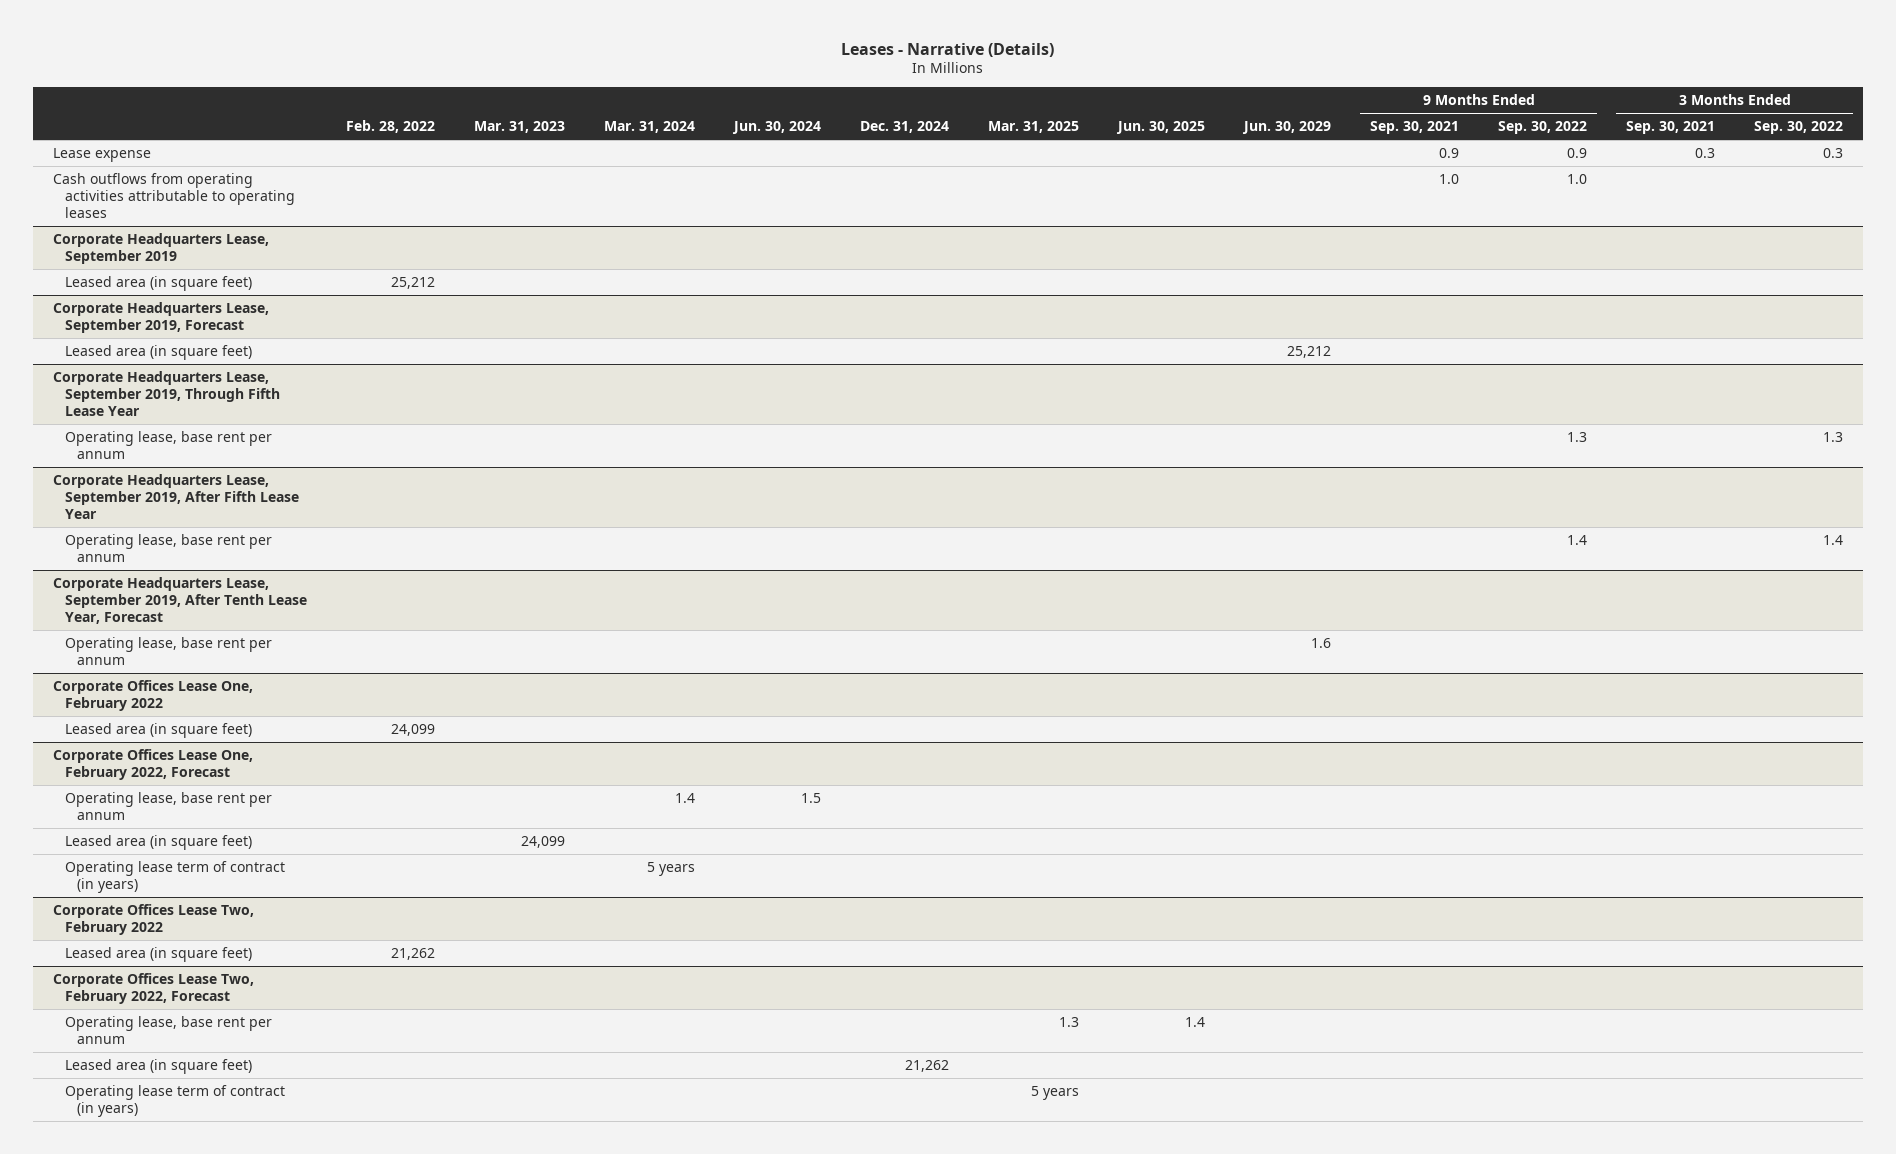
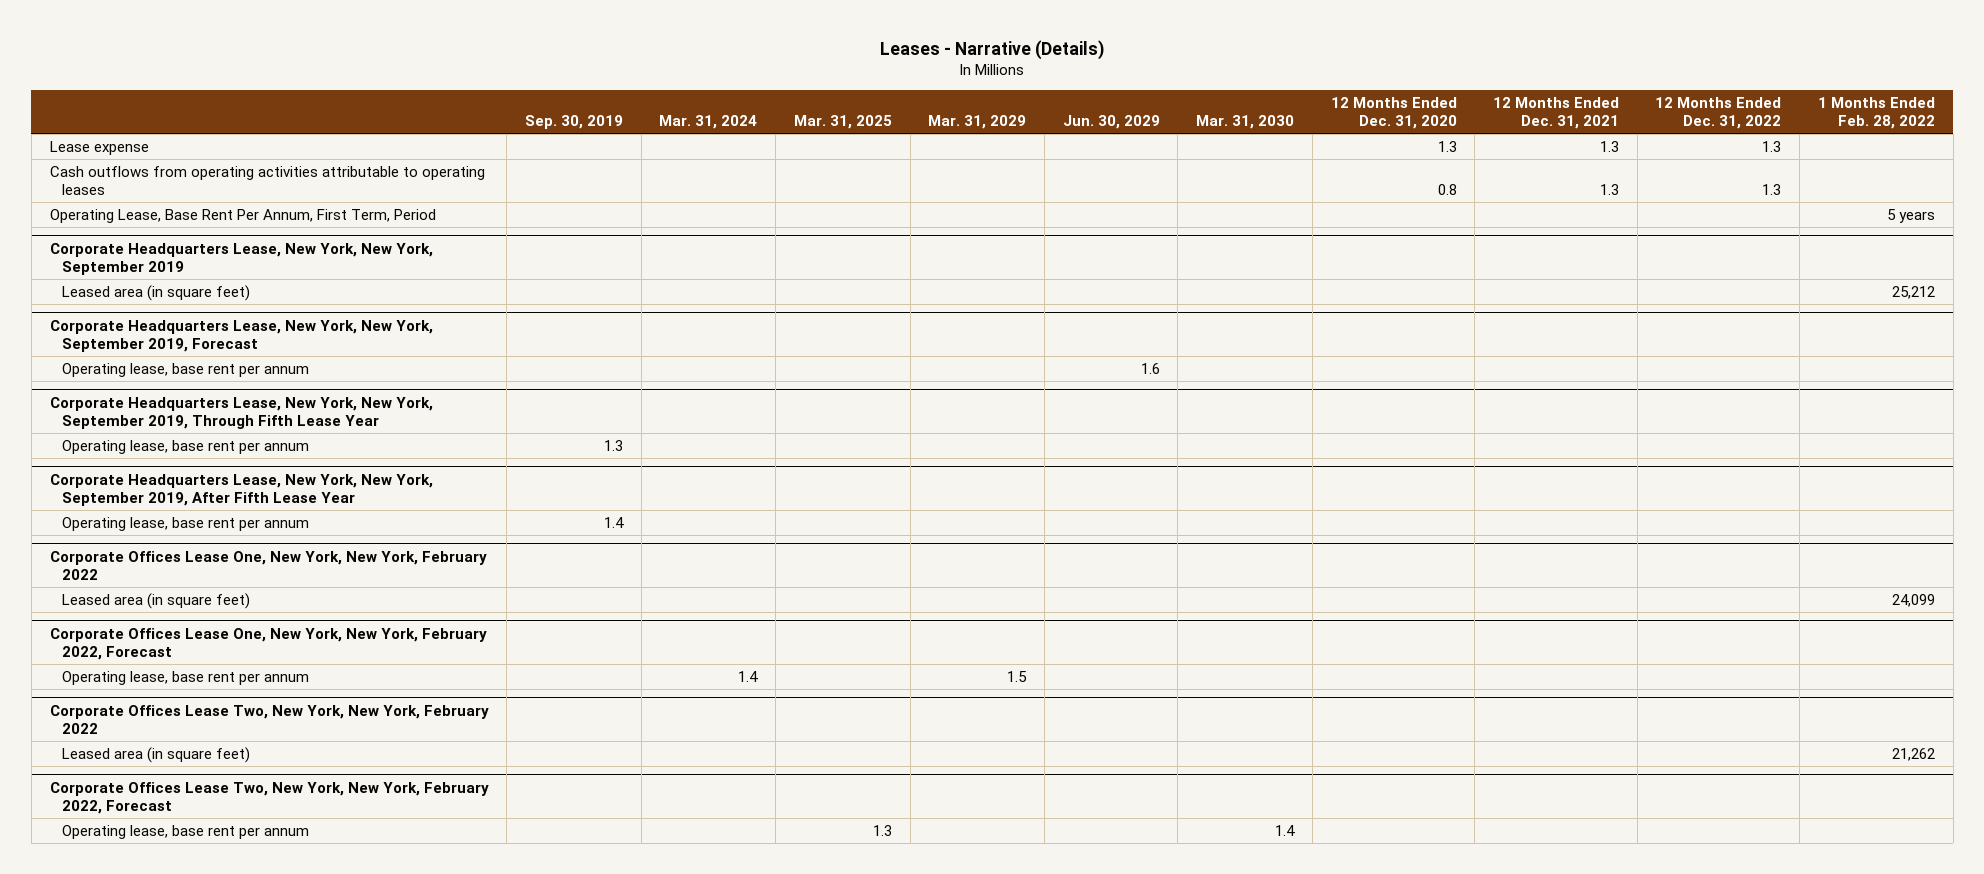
- | Feb. 28, 2022 | Mar. 31, 2023 | Mar. 31, 2024 | Jun. 30, 2024 | Dec. 31, 2024 | Mar. 31, 2025 | Jun. 30, 2025 | Jun. 30, 2029 | 9 Months Ended Sep. 30, 2021 | 9 Months Ended Sep. 30, 2022 | 3 Months Ended Sep. 30, 2021 | 3 Months Ended Sep. 30, 2022
+ | Sep. 30, 2019 | Mar. 31, 2024 | Mar. 31, 2025 | Mar. 31, 2029 | Jun. 30, 2029 | Mar. 31, 2030 | 12 Months Ended Dec. 31, 2020 | 12 Months Ended Dec. 31, 2021 | 12 Months Ended Dec. 31, 2022 | 1 Months Ended Feb. 28, 2022
- Corporate Headquarters Lease, September 2019
+ Operating Lease, Base Rent Per Annum, First Term, Period | | | | | | | | | | 5 years
+ Corporate Headquarters Lease, New York, New York, September 2019
- Corporate Headquarters Lease, September 2019, Forecast
- Leased area (in square feet) | | | | | | | | 25,212 | | | |
- Corporate Headquarters Lease, September 2019, Through Fifth Lease Year
+ Corporate Headquarters Lease, New York, New York, September 2019, Forecast
+ Operating lease, base rent per annum | | | | | 1.6 | | | | |
+ Corporate Headquarters Lease, New York, New York, September 2019, Through Fifth Lease Year
- Corporate Headquarters Lease, September 2019, After Fifth Lease Year
+ Corporate Headquarters Lease, New York, New York, September 2019, After Fifth Lease Year
- Corporate Headquarters Lease, September 2019, After Tenth Lease Year, Forecast
- Operating lease, base rent per annum | | | | | | | | 1.6 | | | |
- Corporate Offices Lease One, February 2022
+ Corporate Offices Lease One, New York, New York, February 2022
- Corporate Offices Lease One, February 2022, Forecast
+ Corporate Offices Lease One, New York, New York, February 2022, Forecast
- Leased area (in square feet) | | 24,099 | | | | | | | | | |
- Operating lease term of contract (in years) | | | 5 years | | | | | | | | |
- Corporate Offices Lease Two, February 2022
+ Corporate Offices Lease Two, New York, New York, February 2022
- Corporate Offices Lease Two, February 2022, Forecast
+ Corporate Offices Lease Two, New York, New York, February 2022, Forecast
- Leased area (in square feet) | | | | | 21,262 | | | | | | |
- Operating lease term of contract (in years) | | | | | | 5 years | | | | | |

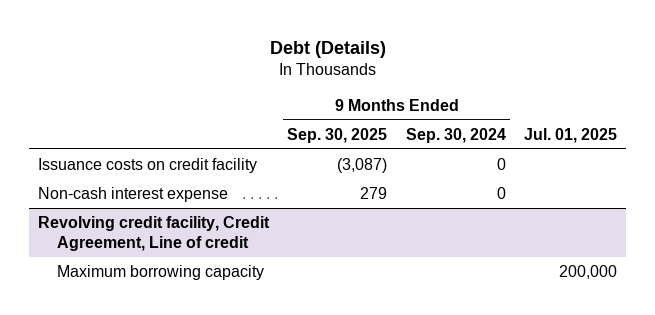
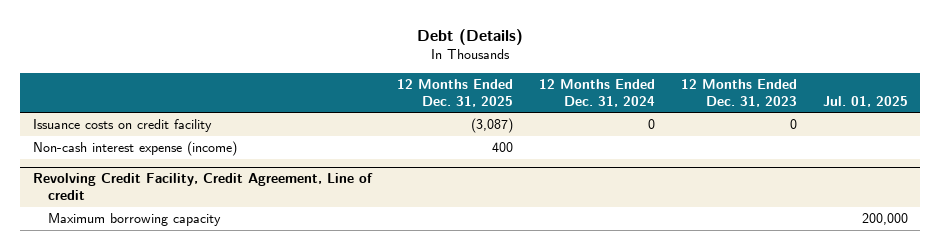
- | 9 Months Ended Sep. 30, 2025 | 9 Months Ended Sep. 30, 2024 | Jul. 01, 2025
+ | 12 Months Ended Dec. 31, 2025 | 12 Months Ended Dec. 31, 2024 | 12 Months Ended Dec. 31, 2023 | Jul. 01, 2025
- Non-cash interest expense | 279 | 0 |
- Revolving credit facility, Credit Agreement, Line of credit
+ Non-cash interest expense (income) | 400 | | |
+ Revolving Credit Facility, Credit Agreement, Line of credit

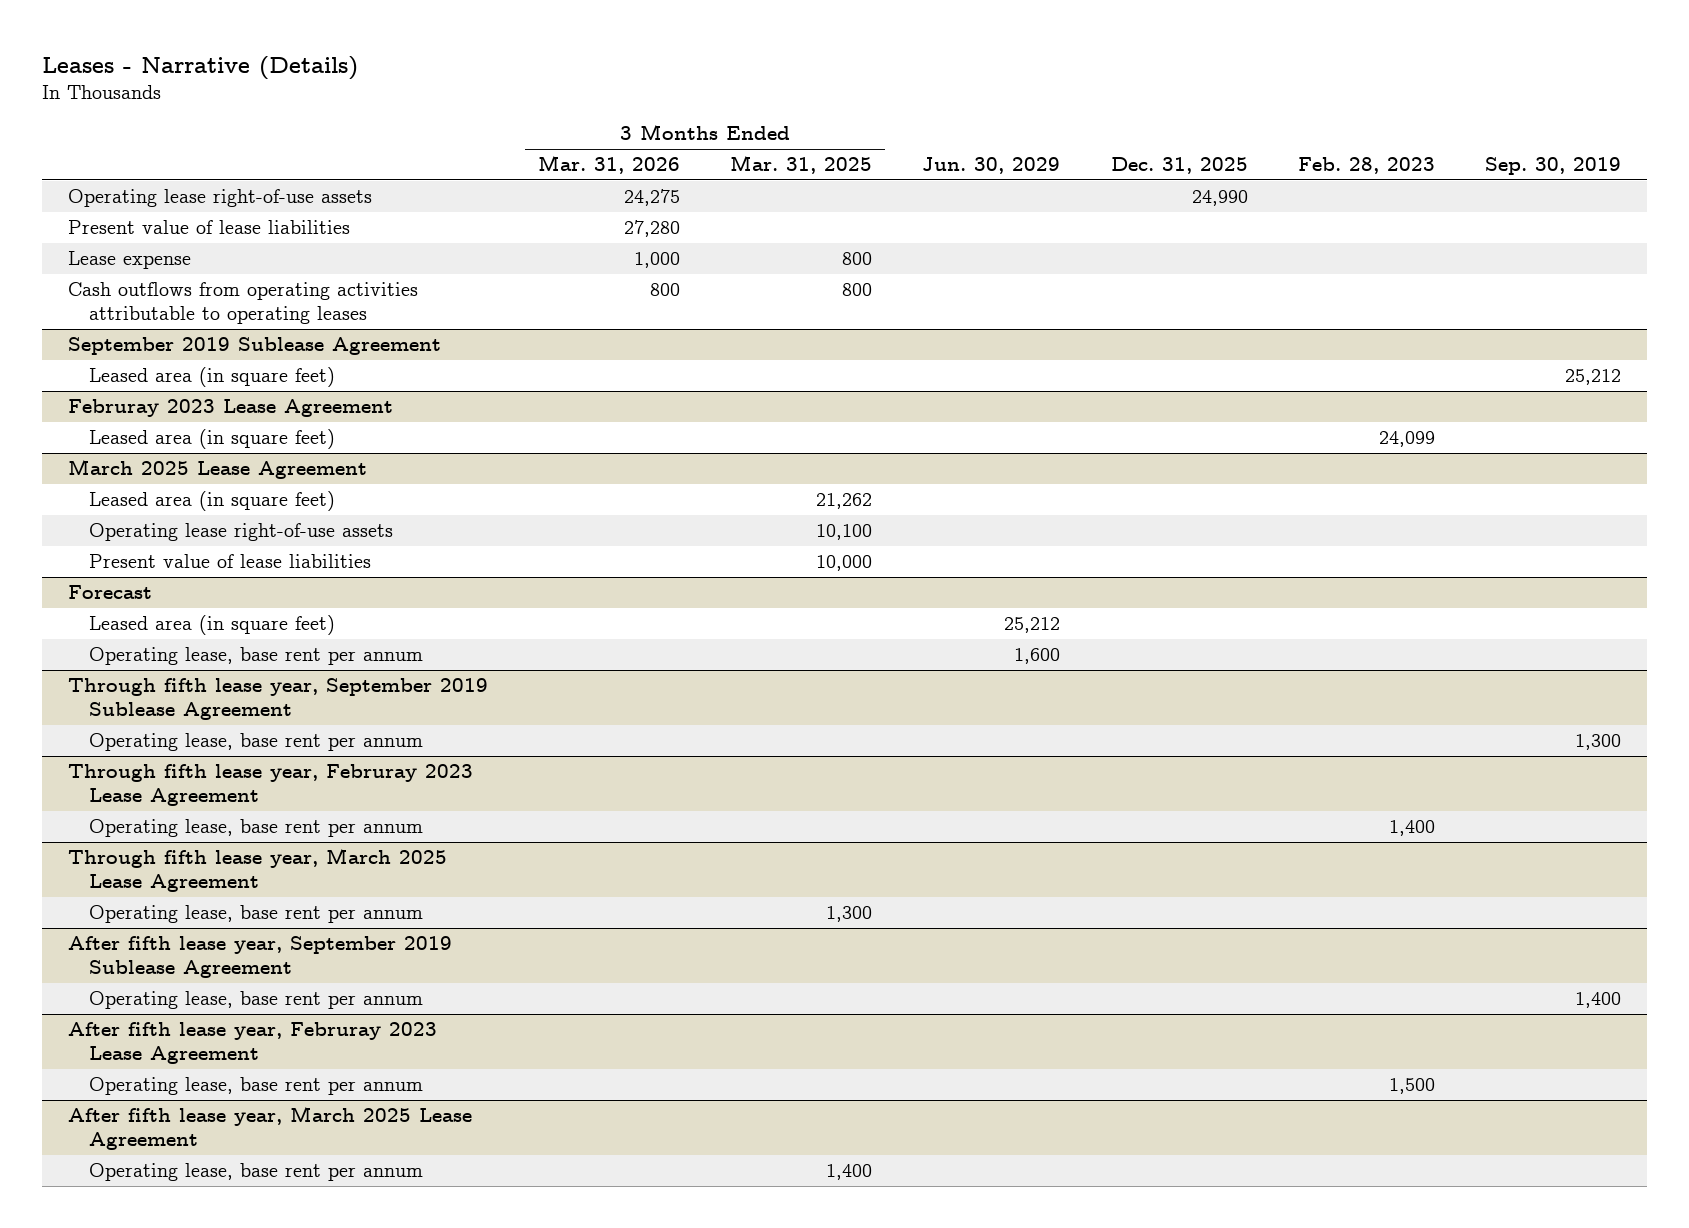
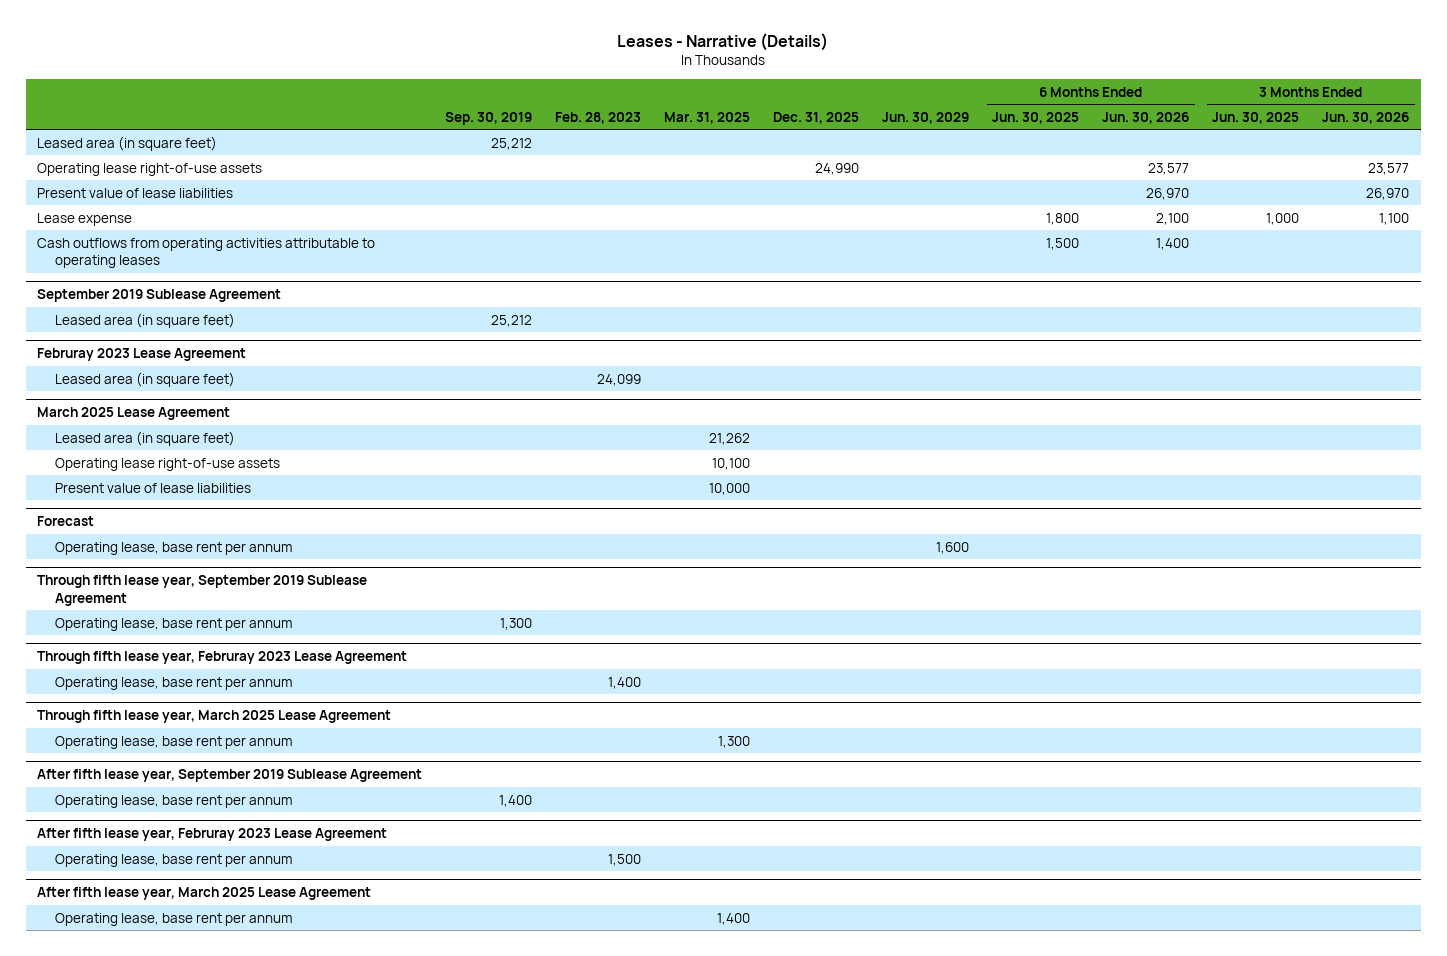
- | 3 Months Ended Mar. 31, 2026 | 3 Months Ended Mar. 31, 2025 | Jun. 30, 2029 | Dec. 31, 2025 | Feb. 28, 2023 | Sep. 30, 2019
+ | Sep. 30, 2019 | Feb. 28, 2023 | Mar. 31, 2025 | Dec. 31, 2025 | Jun. 30, 2029 | 6 Months Ended Jun. 30, 2025 | 6 Months Ended Jun. 30, 2026 | 3 Months Ended Jun. 30, 2025 | 3 Months Ended Jun. 30, 2026
+ Leased area (in square feet) | 25,212 | | | | | | | |
@ Forecast
- Leased area (in square feet) | | | 25,212 | | |

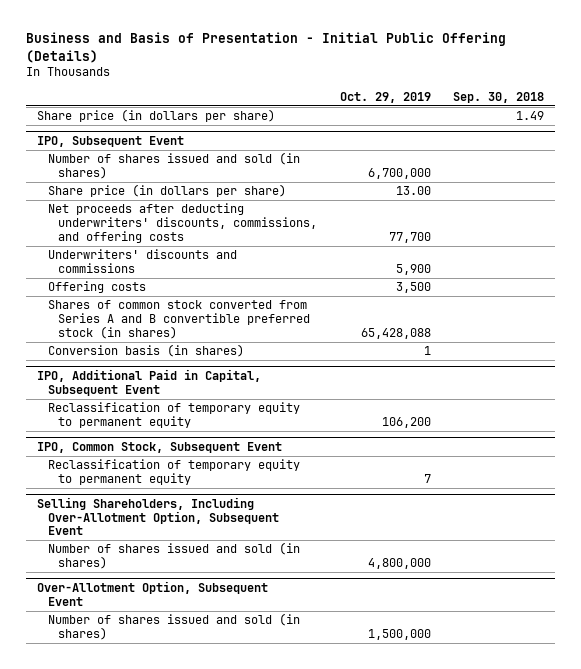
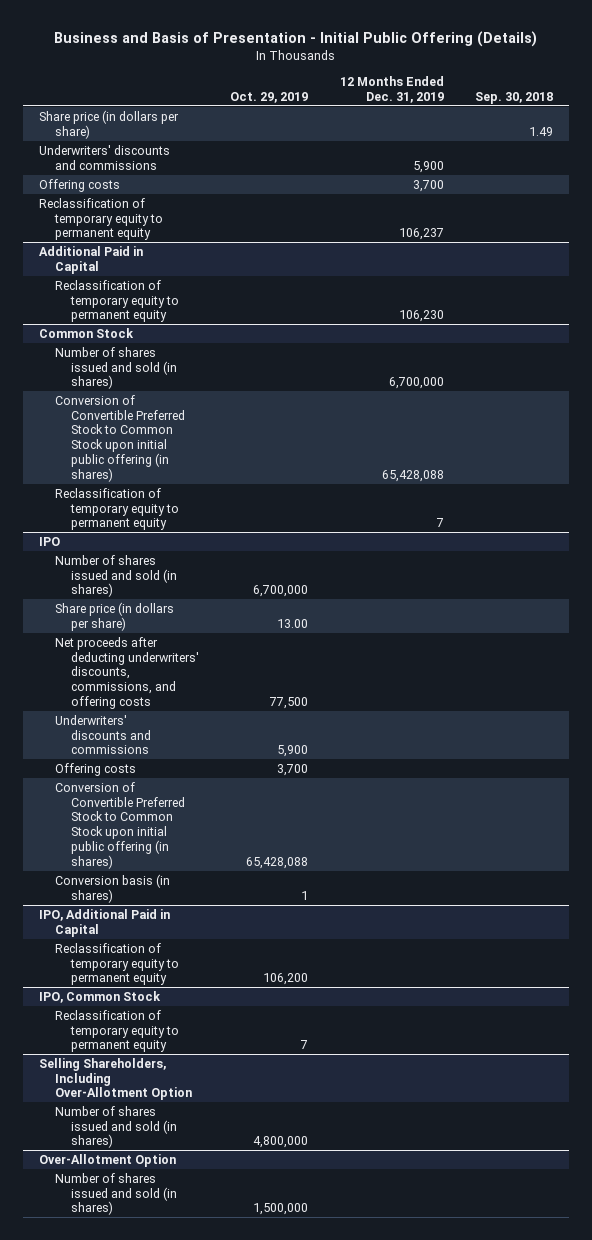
- | Oct. 29, 2019 | Sep. 30, 2018
+ | Oct. 29, 2019 | 12 Months Ended Dec. 31, 2019 | Sep. 30, 2018
- IPO, Subsequent Event
+ Underwriters' discounts and commissions | | 5,900 |
+ Offering costs | | 3,700 |
+ Reclassification of temporary equity to permanent equity | | 106,237 |
+ Additional Paid in Capital
+ Reclassification of temporary equity to permanent equity | | 106,230 |
+ Common Stock
+ Number of shares issued and sold (in shares) | | 6,700,000 |
+ Conversion of Convertible Preferred Stock to Common Stock upon initial public offering (in shares) | | 65,428,088 |
+ Reclassification of temporary equity to permanent equity | | 7 |
+ IPO
- Net proceeds after deducting underwriters' discounts, commissions, and offering costs | 77,700 |
+ Net proceeds after deducting underwriters' discounts, commissions, and offering costs | 77,500 | |
- Offering costs | 3,500 |
- Shares of common stock converted from Series A and B convertible preferred stock (in shares) | 65,428,088 |
+ Offering costs | 3,700 | |
+ Conversion of Convertible Preferred Stock to Common Stock upon initial public offering (in shares) | 65,428,088 | |
- IPO, Additional Paid in Capital, Subsequent Event
+ IPO, Additional Paid in Capital
- IPO, Common Stock, Subsequent Event
+ IPO, Common Stock
- Selling Shareholders, Including Over-Allotment Option, Subsequent Event
+ Selling Shareholders, Including Over-Allotment Option
- Over-Allotment Option, Subsequent Event
+ Over-Allotment Option

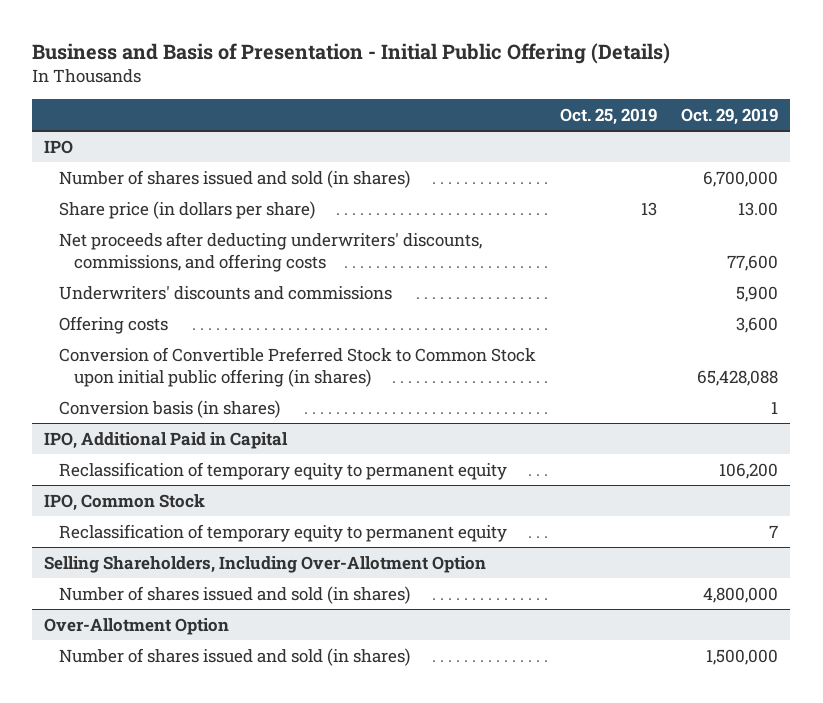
- | Oct. 29, 2019 | 12 Months Ended Dec. 31, 2019 | Sep. 30, 2018
+ | Oct. 25, 2019 | Oct. 29, 2019
- Share price (in dollars per share) | | | 1.49
- Underwriters' discounts and commissions | | 5,900 |
- Offering costs | | 3,700 |
- Reclassification of temporary equity to permanent equity | | 106,237 |
- Additional Paid in Capital
- Reclassification of temporary equity to permanent equity | | 106,230 |
- Common Stock
- Number of shares issued and sold (in shares) | | 6,700,000 |
- Conversion of Convertible Preferred Stock to Common Stock upon initial public offering (in shares) | | 65,428,088 |
- Reclassification of temporary equity to permanent equity | | 7 |
@ IPO
- Net proceeds after deducting underwriters' discounts, commissions, and offering costs | 77,500 | |
+ Net proceeds after deducting underwriters' discounts, commissions, and offering costs | | 77,600
- Offering costs | 3,700 | |
+ Offering costs | | 3,600

